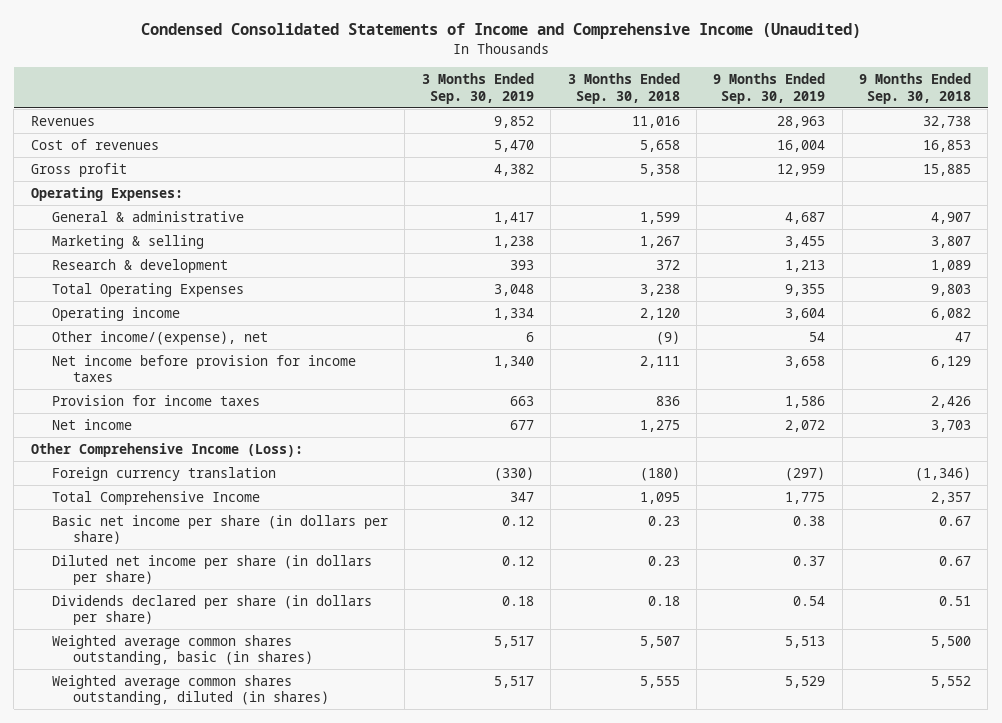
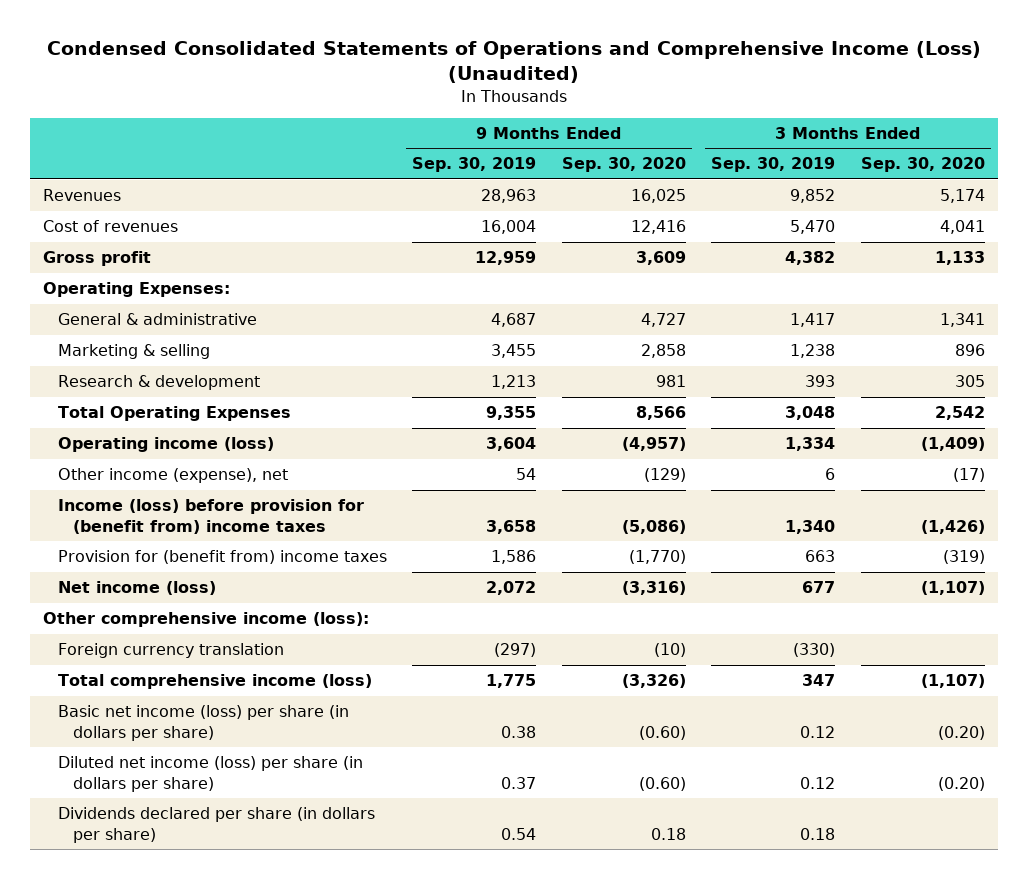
- Condensed Consolidated Statements of Income and Comprehensive Income (Unaudited)
+ Condensed Consolidated Statements of Operations and Comprehensive Income (Loss) (Unaudited)
- | 3 Months Ended Sep. 30, 2019 | 3 Months Ended Sep. 30, 2018 | 9 Months Ended Sep. 30, 2019 | 9 Months Ended Sep. 30, 2018
+ | 9 Months Ended Sep. 30, 2019 | 9 Months Ended Sep. 30, 2020 | 3 Months Ended Sep. 30, 2019 | 3 Months Ended Sep. 30, 2020
- Operating income | 1,334 | 2,120 | 3,604 | 6,082
- Other income/(expense), net | 6 | (9) | 54 | 47
- Net income before provision for income taxes | 1,340 | 2,111 | 3,658 | 6,129
- Provision for income taxes | 663 | 836 | 1,586 | 2,426
- Net income | 677 | 1,275 | 2,072 | 3,703
- Other Comprehensive Income (Loss):
+ Operating income (loss) | 3,604 | (4,957) | 1,334 | (1,409)
+ Other income (expense), net | 54 | (129) | 6 | (17)
+ Income (loss) before provision for (benefit from) income taxes | 3,658 | (5,086) | 1,340 | (1,426)
+ Provision for (benefit from) income taxes | 1,586 | (1,770) | 663 | (319)
+ Net income (loss) | 2,072 | (3,316) | 677 | (1,107)
+ Other comprehensive income (loss):
- Total Comprehensive Income | 347 | 1,095 | 1,775 | 2,357
- Basic net income per share (in dollars per share) | 0.12 | 0.23 | 0.38 | 0.67
- Diluted net income per share (in dollars per share) | 0.12 | 0.23 | 0.37 | 0.67
+ Total comprehensive income (loss) | 1,775 | (3,326) | 347 | (1,107)
+ Basic net income (loss) per share (in dollars per share) | 0.38 | (0.60) | 0.12 | (0.20)
+ Diluted net income (loss) per share (in dollars per share) | 0.37 | (0.60) | 0.12 | (0.20)
- Weighted average common shares outstanding, basic (in shares) | 5,517 | 5,507 | 5,513 | 5,500
- Weighted average common shares outstanding, diluted (in shares) | 5,517 | 5,555 | 5,529 | 5,552

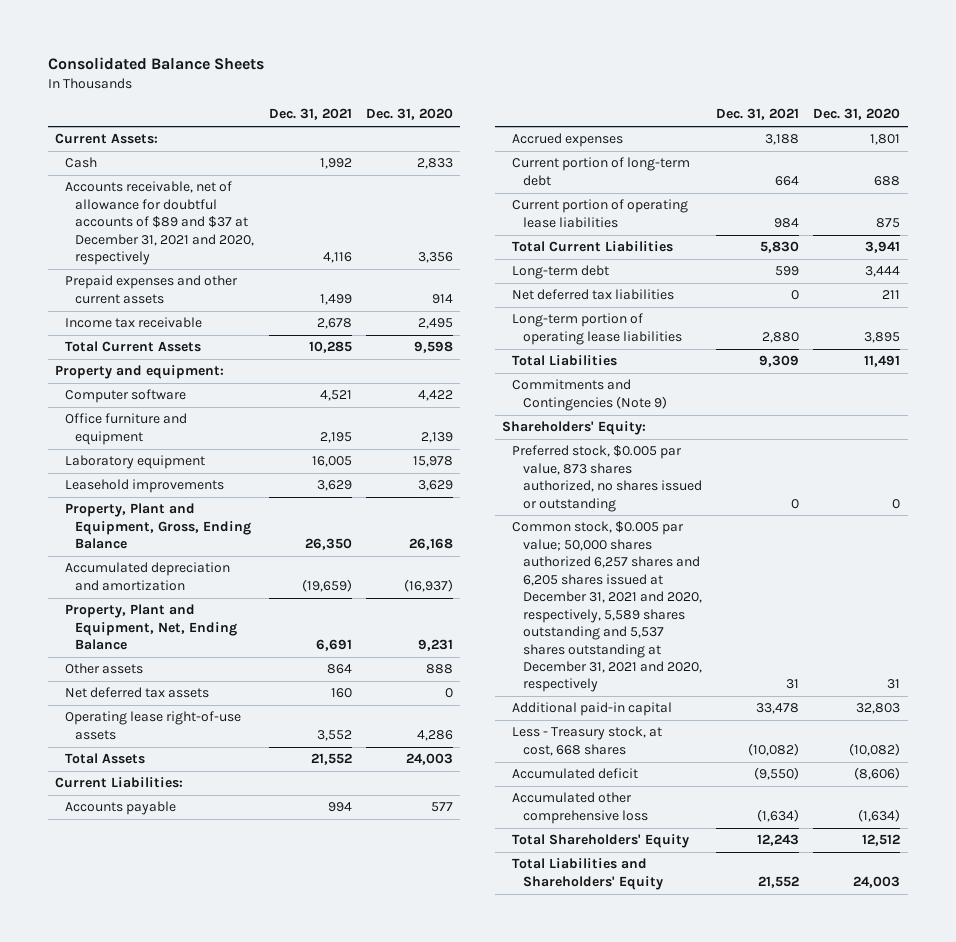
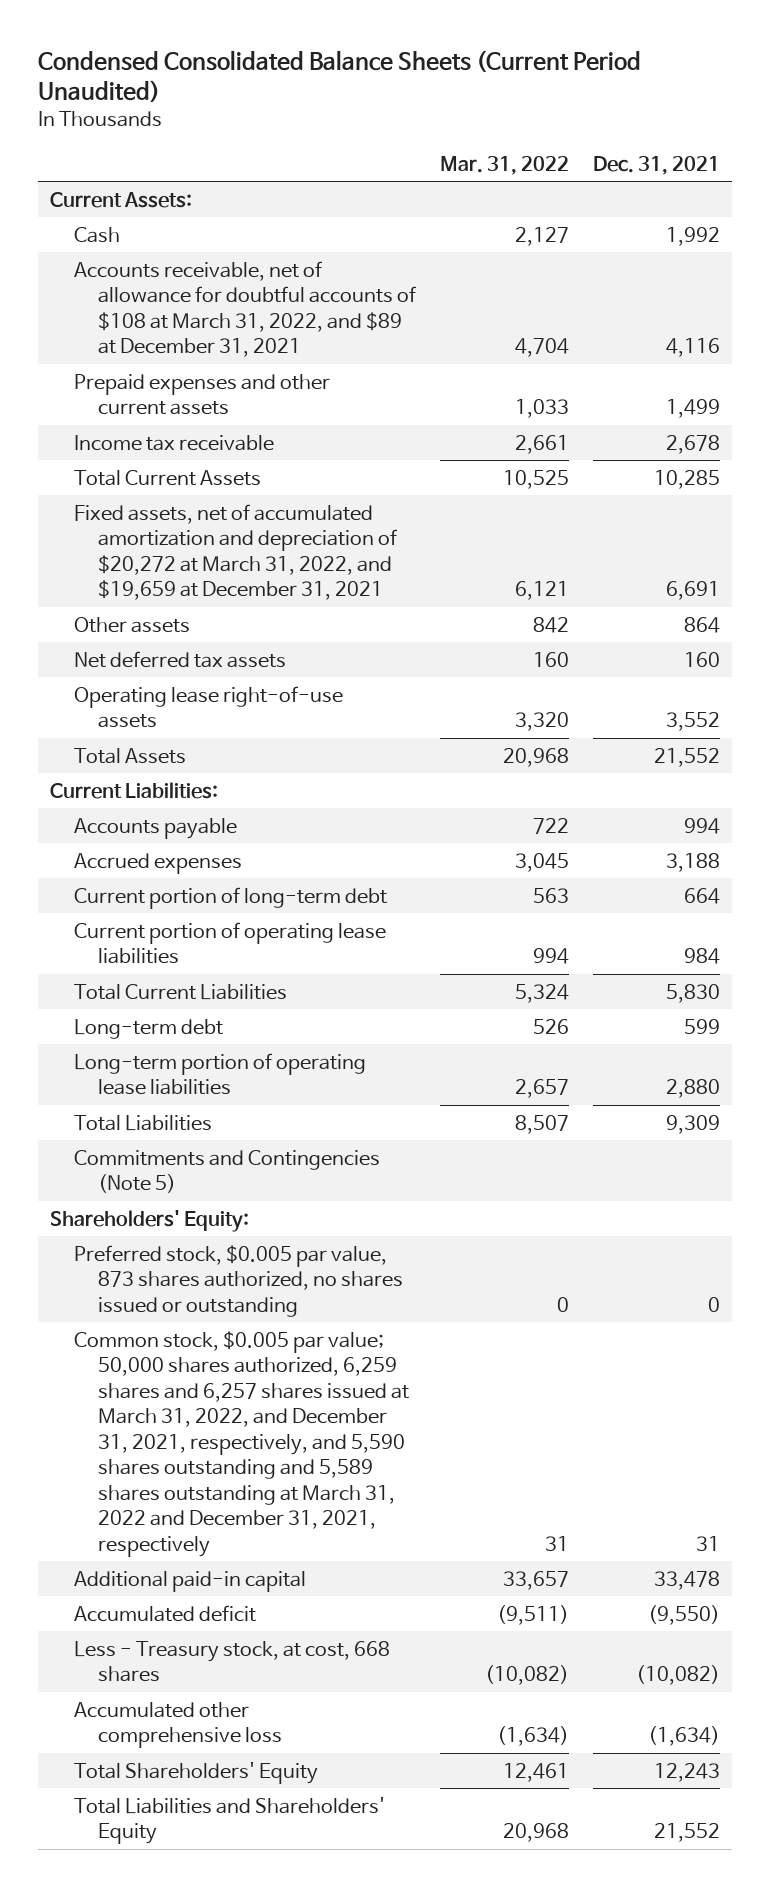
- Consolidated Balance Sheets
+ Condensed Consolidated Balance Sheets (Current Period Unaudited)
- | Dec. 31, 2021 | Dec. 31, 2020
+ | Mar. 31, 2022 | Dec. 31, 2021
- Accounts receivable, net of allowance for doubtful accounts of $89 and $37 at December 31, 2021 and 2020, respectively | 4,116 | 3,356
+ Accounts receivable, net of allowance for doubtful accounts of $108 at March 31, 2022, and $89 at December 31, 2021 | 4,704 | 4,116
- Property and equipment:
- Computer software | 4,521 | 4,422
- Office furniture and equipment | 2,195 | 2,139
- Laboratory equipment | 16,005 | 15,978
- Leasehold improvements | 3,629 | 3,629
- Property, Plant and Equipment, Gross, Ending Balance | 26,350 | 26,168
- Accumulated depreciation and amortization | (19,659) | (16,937)
- Property, Plant and Equipment, Net, Ending Balance | 6,691 | 9,231
+ Fixed assets, net of accumulated amortization and depreciation of $20,272 at March 31, 2022, and $19,659 at December 31, 2021 | 6,121 | 6,691
- Net deferred tax liabilities | 0 | 211
- Commitments and Contingencies (Note 9)
+ Commitments and Contingencies (Note 5)
- Common stock, $0.005 par value; 50,000 shares authorized 6,257 shares and 6,205 shares issued at December 31, 2021 and 2020, respectively, 5,589 shares outstanding and 5,537 shares outstanding at December 31, 2021 and 2020, respectively | 31 | 31
+ Common stock, $0.005 par value; 50,000 shares authorized, 6,259 shares and 6,257 shares issued at March 31, 2022, and December 31, 2021, respectively, and 5,590 shares outstanding and 5,589 shares outstanding at March 31, 2022 and December 31, 2021, respectively | 31 | 31
moved down: Less - Treasury stock, at cost, 668 shares | (10,082) | (10,082)

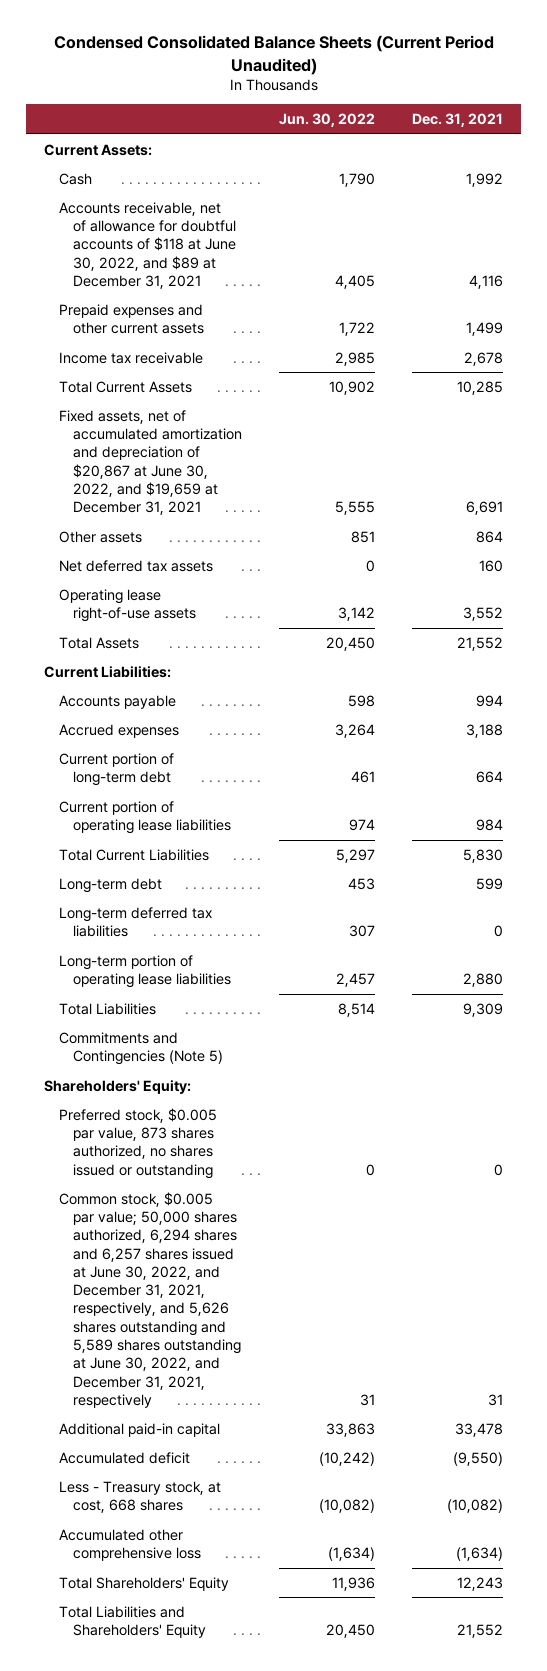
- | Mar. 31, 2022 | Dec. 31, 2021
+ | Jun. 30, 2022 | Dec. 31, 2021
- Accounts receivable, net of allowance for doubtful accounts of $108 at March 31, 2022, and $89 at December 31, 2021 | 4,704 | 4,116
+ Accounts receivable, net of allowance for doubtful accounts of $118 at June 30, 2022, and $89 at December 31, 2021 | 4,405 | 4,116
- Fixed assets, net of accumulated amortization and depreciation of $20,272 at March 31, 2022, and $19,659 at December 31, 2021 | 6,121 | 6,691
+ Fixed assets, net of accumulated amortization and depreciation of $20,867 at June 30, 2022, and $19,659 at December 31, 2021 | 5,555 | 6,691
+ Long-term deferred tax liabilities | 307 | 0
- Common stock, $0.005 par value; 50,000 shares authorized, 6,259 shares and 6,257 shares issued at March 31, 2022, and December 31, 2021, respectively, and 5,590 shares outstanding and 5,589 shares outstanding at March 31, 2022 and December 31, 2021, respectively | 31 | 31
+ Common stock, $0.005 par value; 50,000 shares authorized, 6,294 shares and 6,257 shares issued at June 30, 2022, and December 31, 2021, respectively, and 5,626 shares outstanding and 5,589 shares outstanding at June 30, 2022, and December 31, 2021, respectively | 31 | 31

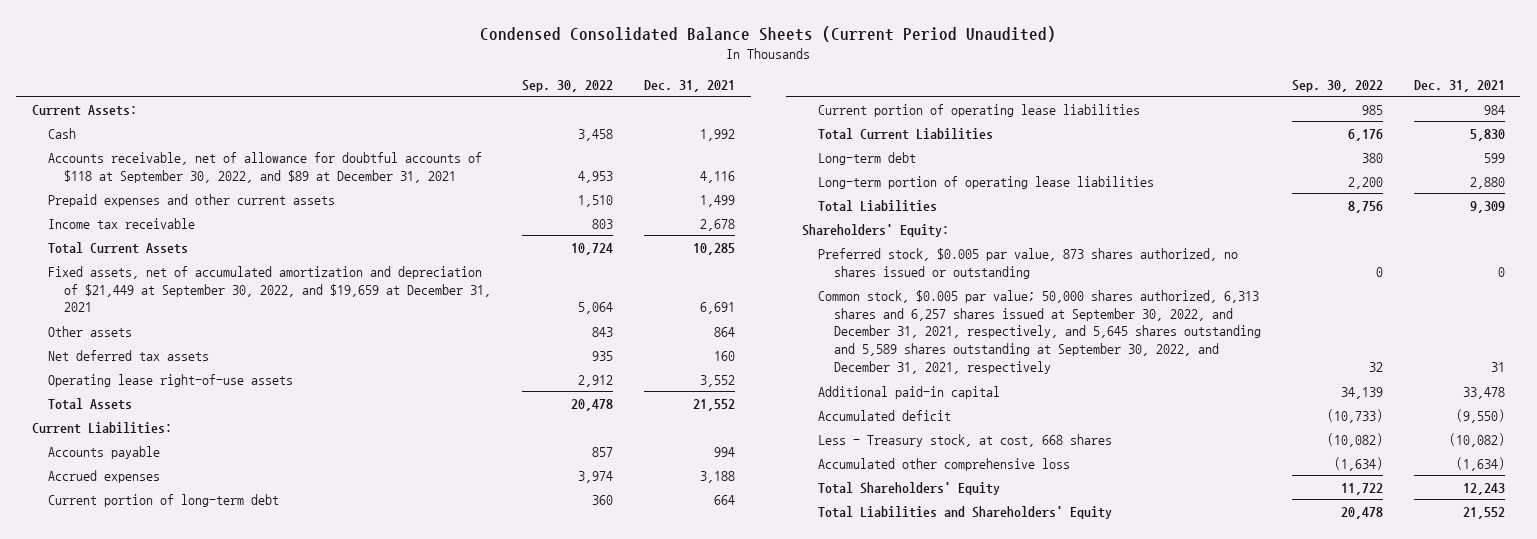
- | Jun. 30, 2022 | Dec. 31, 2021
+ | Sep. 30, 2022 | Dec. 31, 2021
- Accounts receivable, net of allowance for doubtful accounts of $118 at June 30, 2022, and $89 at December 31, 2021 | 4,405 | 4,116
+ Accounts receivable, net of allowance for doubtful accounts of $118 at September 30, 2022, and $89 at December 31, 2021 | 4,953 | 4,116
- Fixed assets, net of accumulated amortization and depreciation of $20,867 at June 30, 2022, and $19,659 at December 31, 2021 | 5,555 | 6,691
+ Fixed assets, net of accumulated amortization and depreciation of $21,449 at September 30, 2022, and $19,659 at December 31, 2021 | 5,064 | 6,691
- Long-term deferred tax liabilities | 307 | 0
- Commitments and Contingencies (Note 5)
- Common stock, $0.005 par value; 50,000 shares authorized, 6,294 shares and 6,257 shares issued at June 30, 2022, and December 31, 2021, respectively, and 5,626 shares outstanding and 5,589 shares outstanding at June 30, 2022, and December 31, 2021, respectively | 31 | 31
+ Common stock, $0.005 par value; 50,000 shares authorized, 6,313 shares and 6,257 shares issued at September 30, 2022, and December 31, 2021, respectively, and 5,645 shares outstanding and 5,589 shares outstanding at September 30, 2022, and December 31, 2021, respectively | 32 | 31

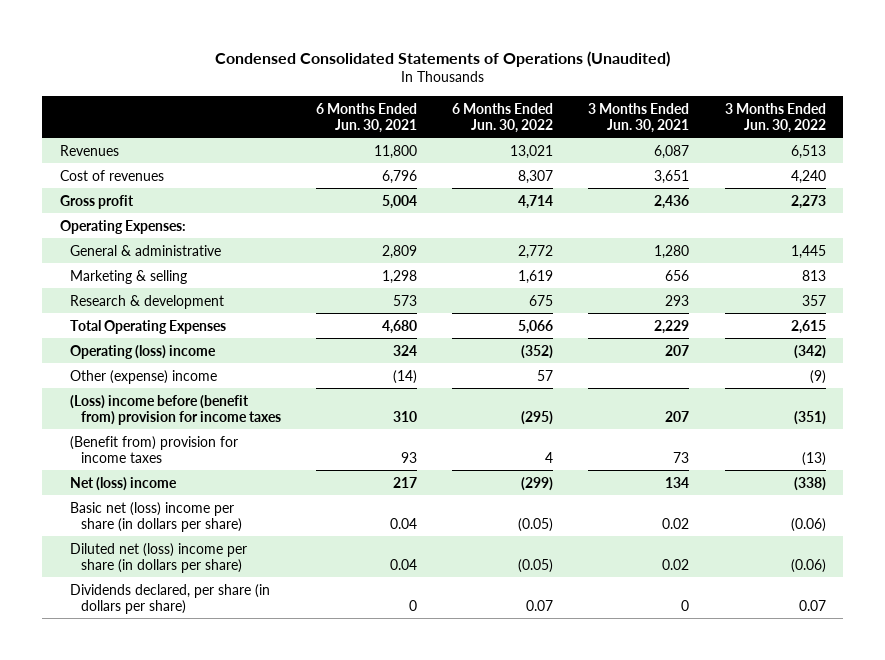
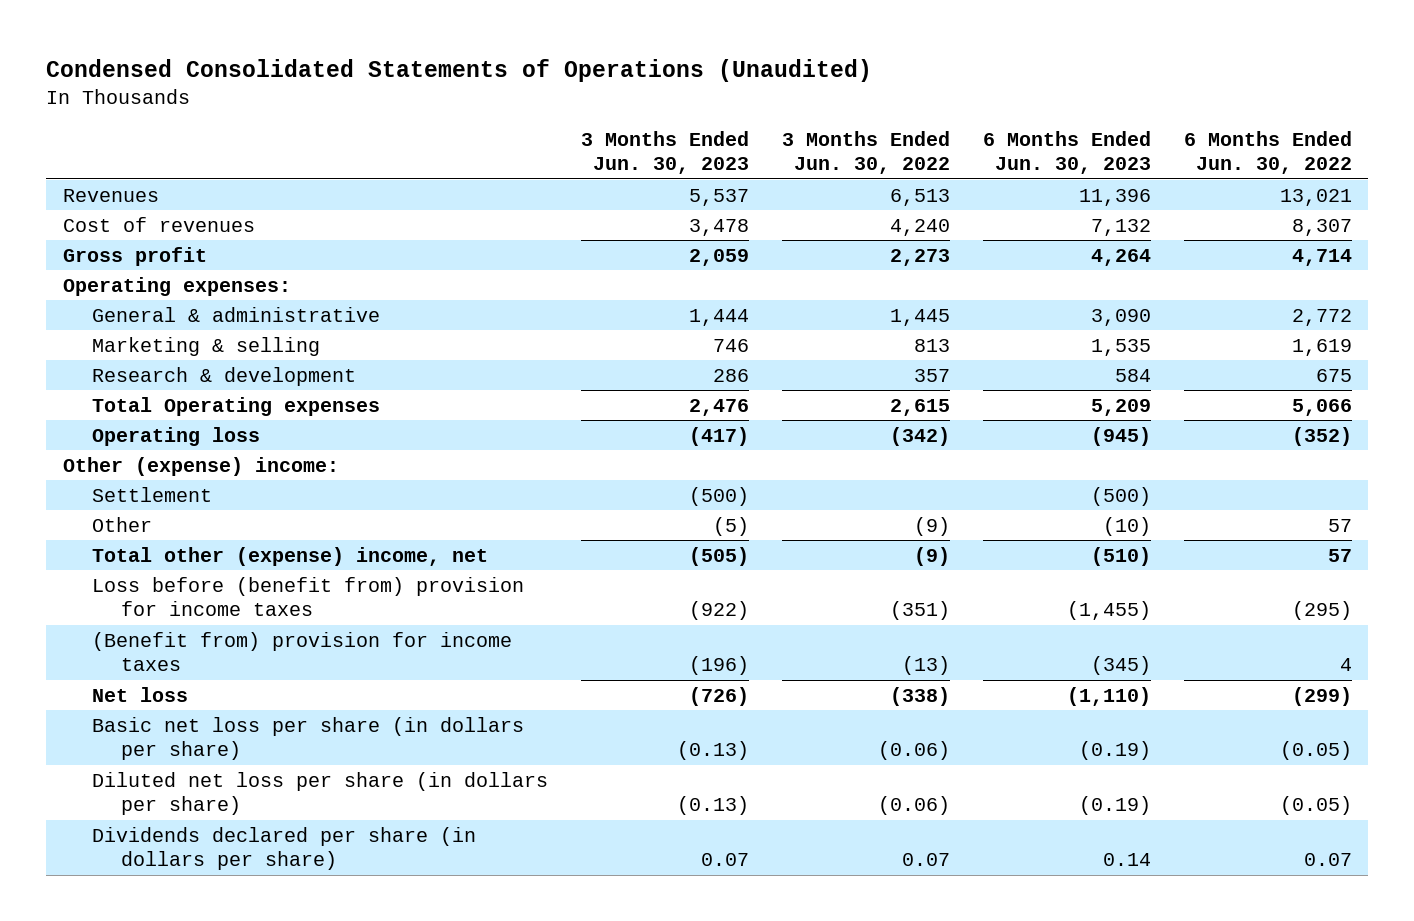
- | 6 Months Ended Jun. 30, 2021 | 6 Months Ended Jun. 30, 2022 | 3 Months Ended Jun. 30, 2021 | 3 Months Ended Jun. 30, 2022
+ | 3 Months Ended Jun. 30, 2023 | 3 Months Ended Jun. 30, 2022 | 6 Months Ended Jun. 30, 2023 | 6 Months Ended Jun. 30, 2022
- Operating Expenses:
+ Operating expenses:
- Total Operating Expenses | 4,680 | 5,066 | 2,229 | 2,615
- Operating (loss) income | 324 | (352) | 207 | (342)
- Other (expense) income | (14) | 57 | | (9)
- (Loss) income before (benefit from) provision for income taxes | 310 | (295) | 207 | (351)
+ Total Operating expenses | 2,476 | 2,615 | 5,209 | 5,066
+ Operating loss | (417) | (342) | (945) | (352)
+ Other (expense) income:
+ Settlement | (500) | | (500) |
+ Other | (5) | (9) | (10) | 57
+ Total other (expense) income, net | (505) | (9) | (510) | 57
+ Loss before (benefit from) provision for income taxes | (922) | (351) | (1,455) | (295)
- Net (loss) income | 217 | (299) | 134 | (338)
- Basic net (loss) income per share (in dollars per share) | 0.04 | (0.05) | 0.02 | (0.06)
- Diluted net (loss) income per share (in dollars per share) | 0.04 | (0.05) | 0.02 | (0.06)
- Dividends declared, per share (in dollars per share) | 0 | 0.07 | 0 | 0.07
+ Net loss | (726) | (338) | (1,110) | (299)
+ Basic net loss per share (in dollars per share) | (0.13) | (0.06) | (0.19) | (0.05)
+ Diluted net loss per share (in dollars per share) | (0.13) | (0.06) | (0.19) | (0.05)
+ Dividends declared per share (in dollars per share) | 0.07 | 0.07 | 0.14 | 0.07

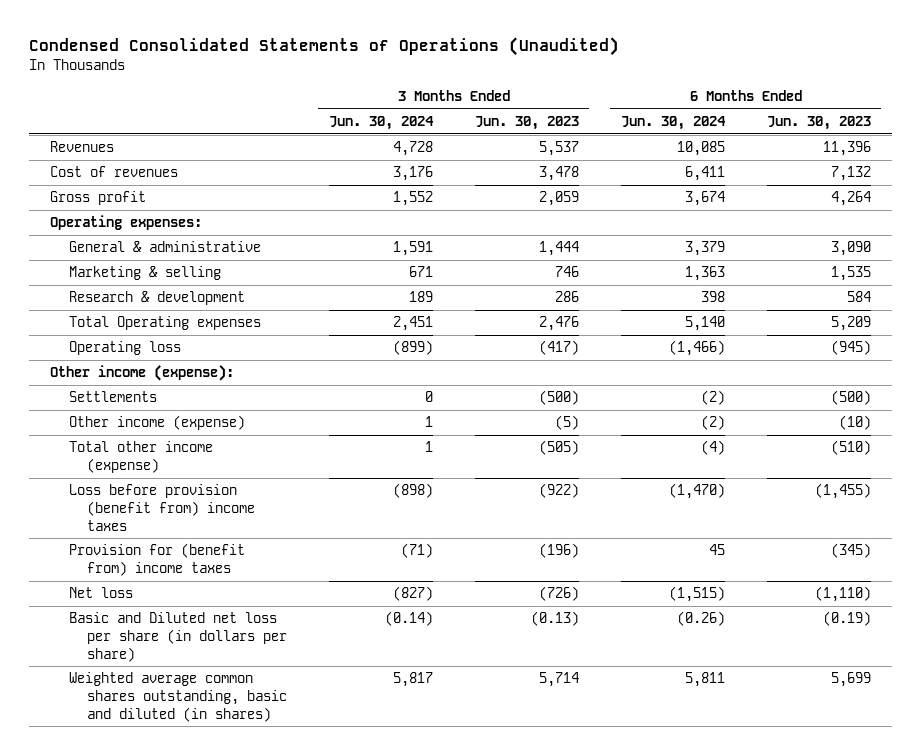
- | 3 Months Ended Jun. 30, 2023 | 3 Months Ended Jun. 30, 2022 | 6 Months Ended Jun. 30, 2023 | 6 Months Ended Jun. 30, 2022
+ | 3 Months Ended Jun. 30, 2024 | 3 Months Ended Jun. 30, 2023 | 6 Months Ended Jun. 30, 2024 | 6 Months Ended Jun. 30, 2023
- Other (expense) income:
- Settlement | (500) | | (500) |
- Other | (5) | (9) | (10) | 57
- Total other (expense) income, net | (505) | (9) | (510) | 57
- Loss before (benefit from) provision for income taxes | (922) | (351) | (1,455) | (295)
- (Benefit from) provision for income taxes | (196) | (13) | (345) | 4
+ Other income (expense):
+ Settlements | 0 | (500) | (2) | (500)
+ Other income (expense) | 1 | (5) | (2) | (10)
+ Total other income (expense) | 1 | (505) | (4) | (510)
+ Loss before provision (benefit from) income taxes | (898) | (922) | (1,470) | (1,455)
+ Provision for (benefit from) income taxes | (71) | (196) | 45 | (345)
- Basic net loss per share (in dollars per share) | (0.13) | (0.06) | (0.19) | (0.05)
- Diluted net loss per share (in dollars per share) | (0.13) | (0.06) | (0.19) | (0.05)
- Dividends declared per share (in dollars per share) | 0.07 | 0.07 | 0.14 | 0.07
+ Basic and Diluted net loss per share (in dollars per share) | (0.14) | (0.13) | (0.26) | (0.19)
+ Weighted average common shares outstanding, basic and diluted (in shares) | 5,817 | 5,714 | 5,811 | 5,699

